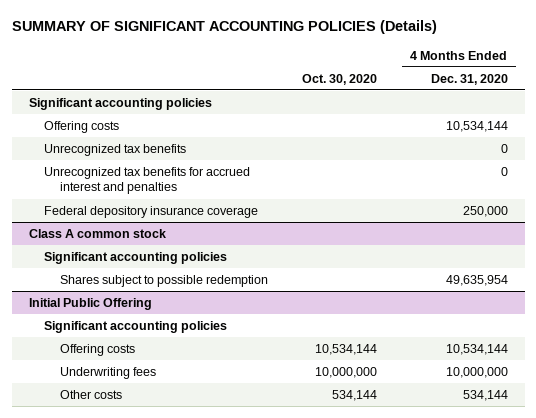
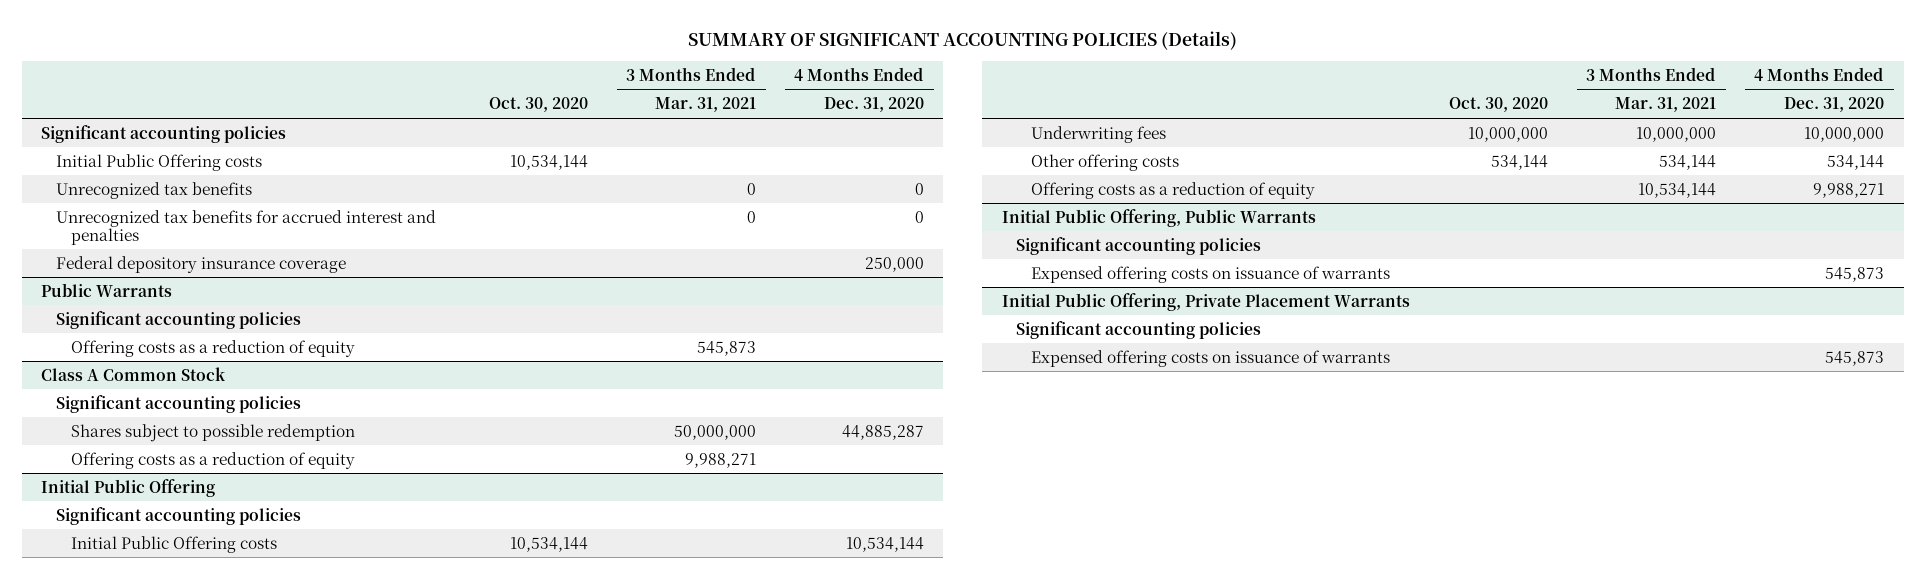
- | Oct. 30, 2020 | 4 Months Ended Dec. 31, 2020
+ | Oct. 30, 2020 | 3 Months Ended Mar. 31, 2021 | 4 Months Ended Dec. 31, 2020
- Offering costs | | 10,534,144
+ Initial Public Offering costs | 10,534,144 | |
- Class A common stock
+ Public Warrants
- Shares subject to possible redemption | | 49,635,954
+ Offering costs as a reduction of equity | | 545,873 |
+ Class A Common Stock
+ Significant accounting policies
+ Shares subject to possible redemption | | 50,000,000 | 44,885,287
+ Offering costs as a reduction of equity | | 9,988,271 |
@ Initial Public Offering
- Offering costs | 10,534,144 | 10,534,144
+ Initial Public Offering costs | 10,534,144 | | 10,534,144
- Other costs | 534,144 | 534,144
+ Other offering costs | 534,144 | 534,144 | 534,144
+ Offering costs as a reduction of equity | | 10,534,144 | 9,988,271
+ Initial Public Offering, Public Warrants
+ Significant accounting policies
+ Expensed offering costs on issuance of warrants | | | 545,873
+ Initial Public Offering, Private Placement Warrants
+ Significant accounting policies
+ Expensed offering costs on issuance of warrants | | | 545,873

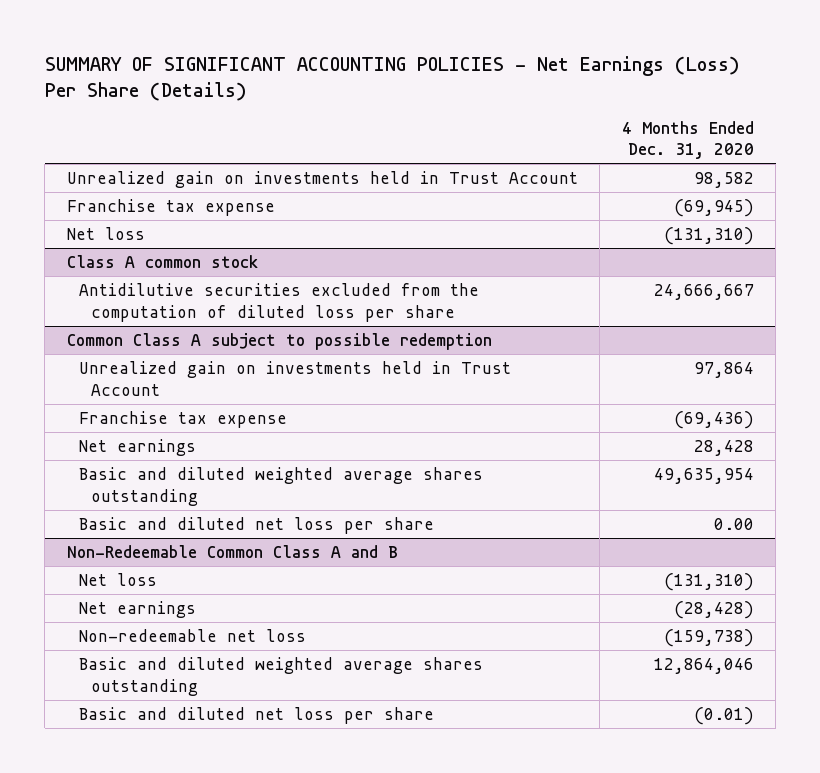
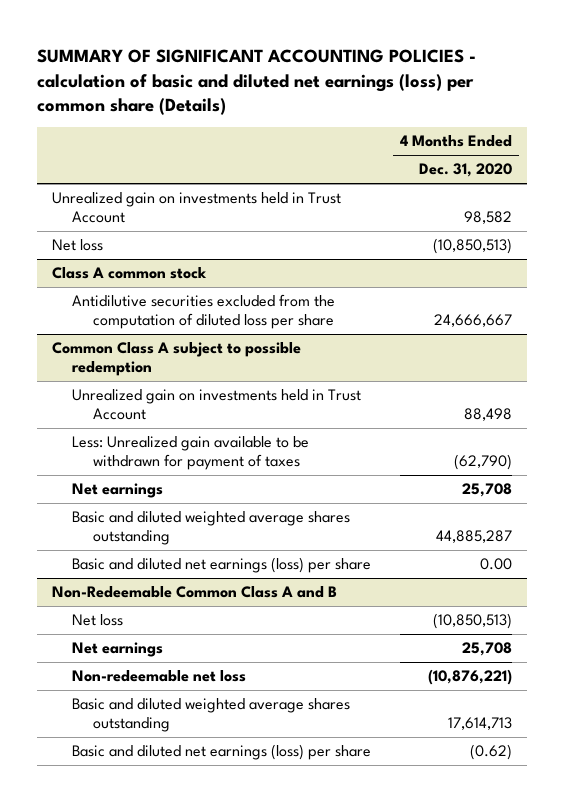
- SUMMARY OF SIGNIFICANT ACCOUNTING POLICIES - Net Earnings (Loss) Per Share (Details)
+ SUMMARY OF SIGNIFICANT ACCOUNTING POLICIES - calculation of basic and diluted net earnings (loss) per common share (Details)
- Franchise tax expense | (69,945)
- Net loss | (131,310)
+ Net loss | (10,850,513)
@ Common Class A subject to possible redemption
- Unrealized gain on investments held in Trust Account | 97,864
- Franchise tax expense | (69,436)
- Net earnings | 28,428
- Basic and diluted weighted average shares outstanding | 49,635,954
- Basic and diluted net loss per share | 0.00
+ Unrealized gain on investments held in Trust Account | 88,498
+ Less: Unrealized gain available to be withdrawn for payment of taxes | (62,790)
+ Net earnings | 25,708
+ Basic and diluted weighted average shares outstanding | 44,885,287
+ Basic and diluted net earnings (loss) per share | 0.00
@ Non-Redeemable Common Class A and B
- Net loss | (131,310)
- Net earnings | (28,428)
- Non-redeemable net loss | (159,738)
- Basic and diluted weighted average shares outstanding | 12,864,046
- Basic and diluted net loss per share | (0.01)
+ Net loss | (10,850,513)
+ Net earnings | 25,708
+ Non-redeemable net loss | (10,876,221)
+ Basic and diluted weighted average shares outstanding | 17,614,713
+ Basic and diluted net earnings (loss) per share | (0.62)

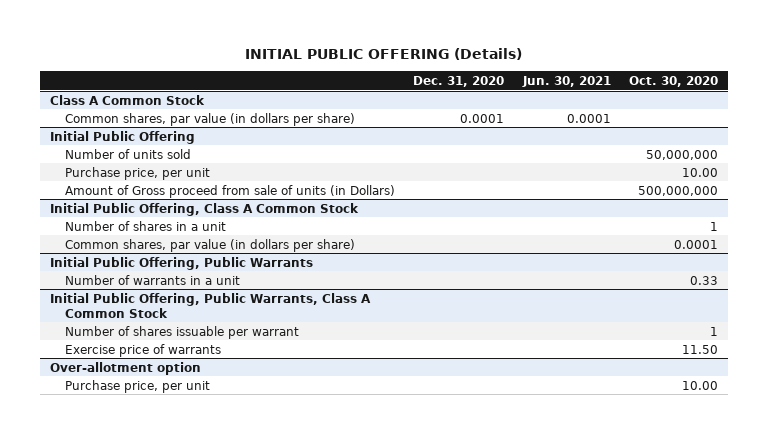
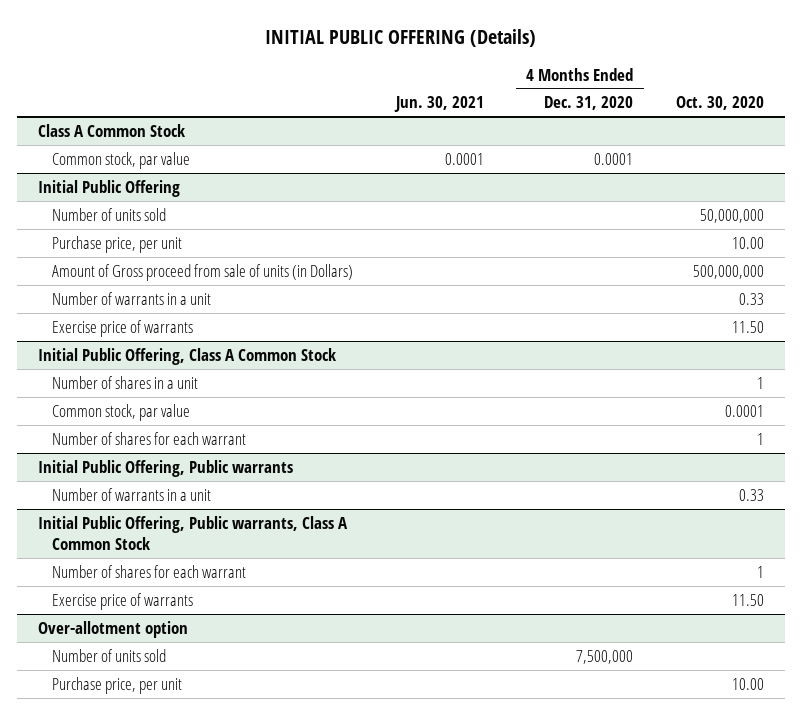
- | Dec. 31, 2020 | Jun. 30, 2021 | Oct. 30, 2020
+ | Jun. 30, 2021 | 4 Months Ended Dec. 31, 2020 | Oct. 30, 2020
@ Class A Common Stock
- Common shares, par value (in dollars per share) | 0.0001 | 0.0001 |
+ Common stock, par value | 0.0001 | 0.0001 |
@ Initial Public Offering
+ Number of warrants in a unit | | | 0.33
+ Exercise price of warrants | | | 11.50
@ Initial Public Offering, Class A Common Stock
- Common shares, par value (in dollars per share) | | | 0.0001
- Initial Public Offering, Public Warrants
@ Initial Public Offering, Class A Common Stock
+ Common stock, par value | | | 0.0001
+ Number of shares for each warrant | | | 1
+ Initial Public Offering, Public warrants
- Initial Public Offering, Public Warrants, Class A Common Stock
- Number of shares issuable per warrant | | | 1
+ Initial Public Offering, Public warrants, Class A Common Stock
+ Number of shares for each warrant | | | 1
@ Over-allotment option
+ Number of units sold | | 7,500,000 |

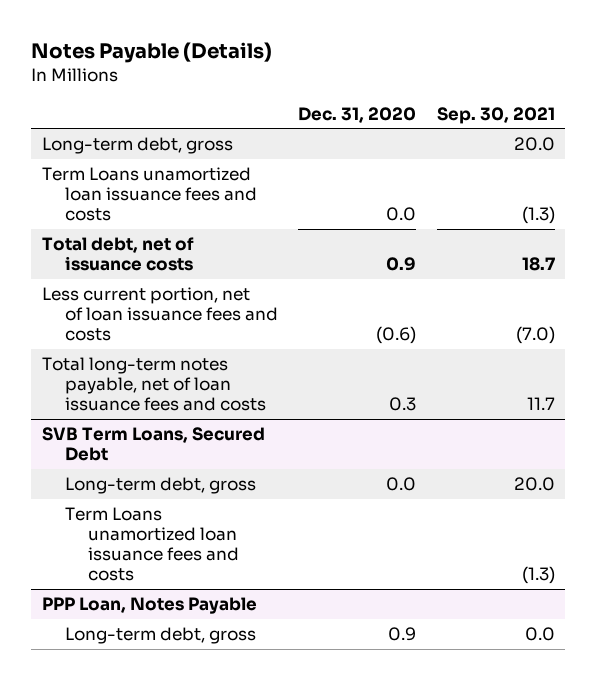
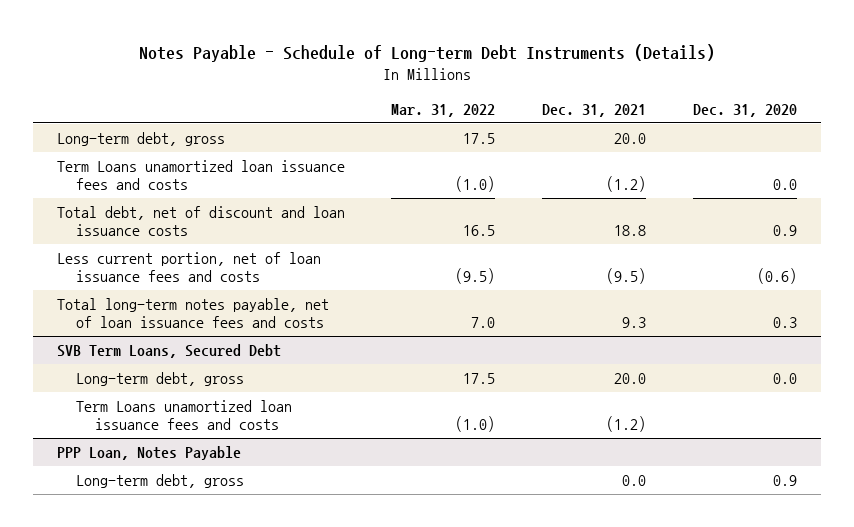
- Notes Payable (Details)
+ Notes Payable - Schedule of Long-term Debt Instruments (Details)
- | Dec. 31, 2020 | Sep. 30, 2021
+ | Mar. 31, 2022 | Dec. 31, 2021 | Dec. 31, 2020
- Total debt, net of issuance costs | 0.9 | 18.7
+ Total debt, net of discount and loan issuance costs | 16.5 | 18.8 | 0.9

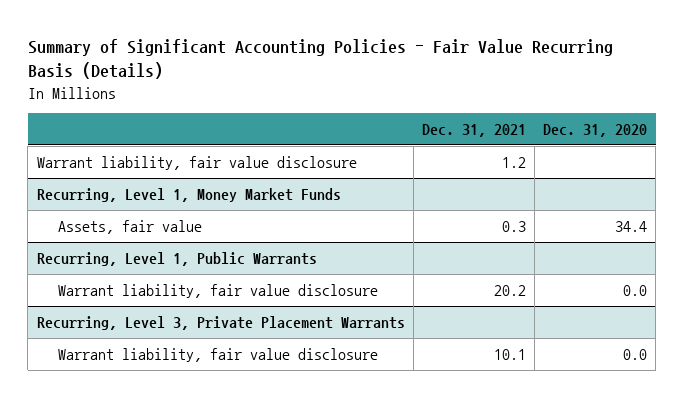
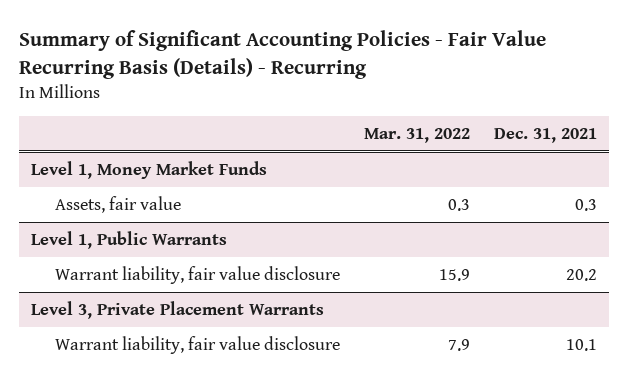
- Summary of Significant Accounting Policies - Fair Value Recurring Basis (Details)
+ Summary of Significant Accounting Policies - Fair Value Recurring Basis (Details) - Recurring
- | Dec. 31, 2021 | Dec. 31, 2020
+ | Mar. 31, 2022 | Dec. 31, 2021
- Warrant liability, fair value disclosure | 1.2 |
- Recurring, Level 1, Money Market Funds
+ Level 1, Money Market Funds
- Recurring, Level 1, Public Warrants
+ Level 1, Public Warrants
- Recurring, Level 3, Private Placement Warrants
+ Level 3, Private Placement Warrants

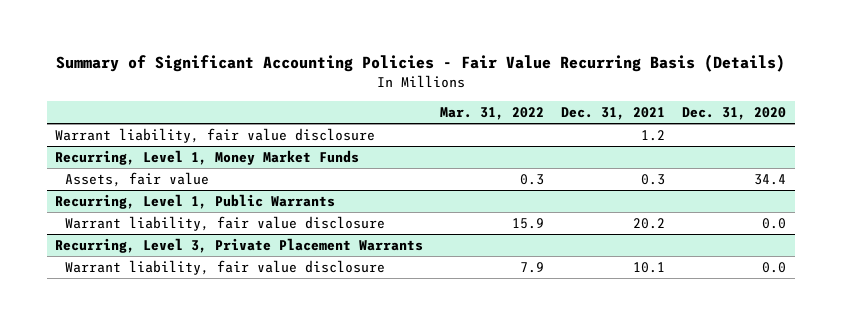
- Summary of Significant Accounting Policies - Fair Value Recurring Basis (Details) - Recurring
+ Summary of Significant Accounting Policies - Fair Value Recurring Basis (Details)
- | Mar. 31, 2022 | Dec. 31, 2021
+ | Mar. 31, 2022 | Dec. 31, 2021 | Dec. 31, 2020
- Level 1, Money Market Funds
+ Warrant liability, fair value disclosure | | 1.2 |
+ Recurring, Level 1, Money Market Funds
- Level 1, Public Warrants
+ Recurring, Level 1, Public Warrants
- Level 3, Private Placement Warrants
+ Recurring, Level 3, Private Placement Warrants

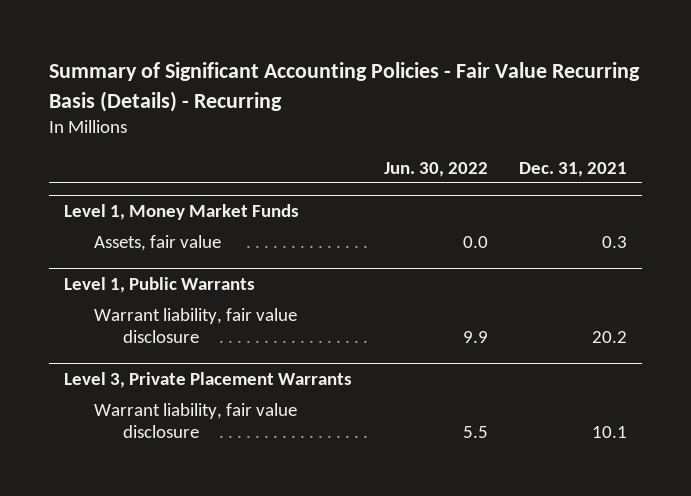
- Summary of Significant Accounting Policies - Fair Value Recurring Basis (Details)
+ Summary of Significant Accounting Policies - Fair Value Recurring Basis (Details) - Recurring
- | Mar. 31, 2022 | Dec. 31, 2021 | Dec. 31, 2020
+ | Jun. 30, 2022 | Dec. 31, 2021
- Warrant liability, fair value disclosure | | 1.2 |
- Recurring, Level 1, Money Market Funds
+ Level 1, Money Market Funds
- Recurring, Level 1, Public Warrants
+ Level 1, Public Warrants
- Recurring, Level 3, Private Placement Warrants
+ Level 3, Private Placement Warrants

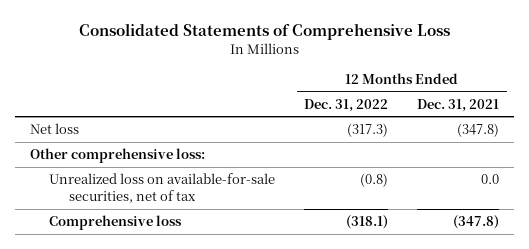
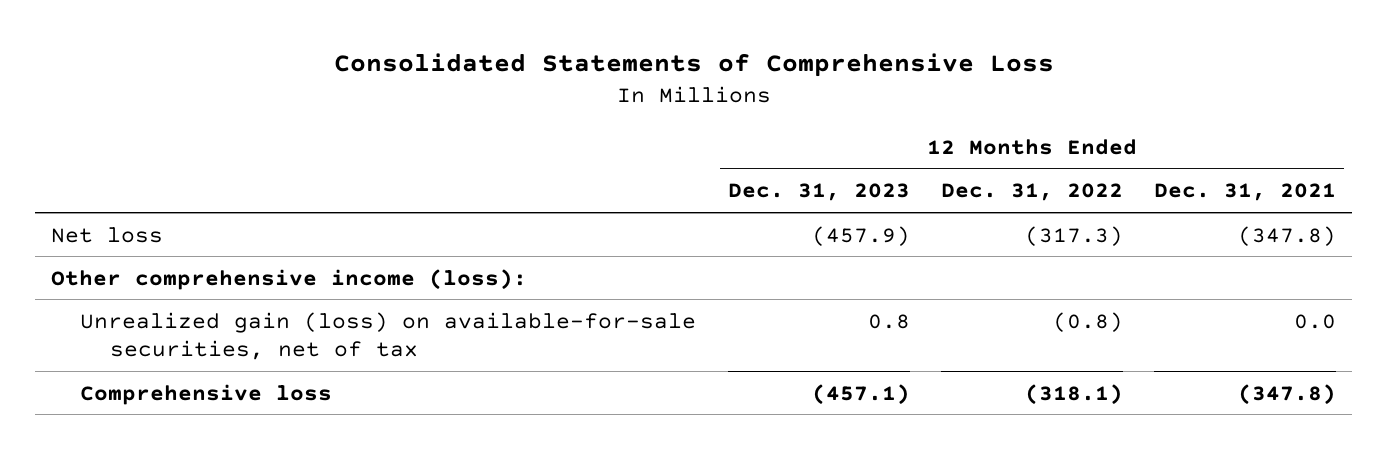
- | 12 Months Ended Dec. 31, 2022 | 12 Months Ended Dec. 31, 2021
+ | 12 Months Ended Dec. 31, 2023 | 12 Months Ended Dec. 31, 2022 | 12 Months Ended Dec. 31, 2021
- Other comprehensive loss:
- Unrealized loss on available-for-sale securities, net of tax | (0.8) | 0.0
+ Other comprehensive income (loss):
+ Unrealized gain (loss) on available-for-sale securities, net of tax | 0.8 | (0.8) | 0.0

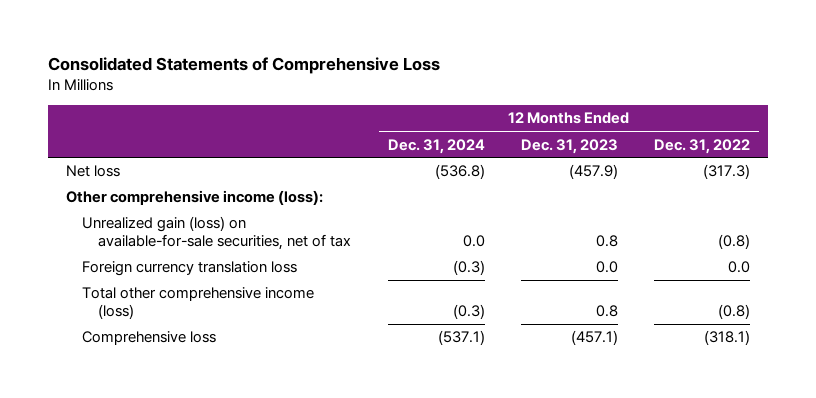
- | 12 Months Ended Dec. 31, 2023 | 12 Months Ended Dec. 31, 2022 | 12 Months Ended Dec. 31, 2021
+ | 12 Months Ended Dec. 31, 2024 | 12 Months Ended Dec. 31, 2023 | 12 Months Ended Dec. 31, 2022
+ Foreign currency translation loss | (0.3) | 0.0 | 0.0
+ Total other comprehensive income (loss) | (0.3) | 0.8 | (0.8)

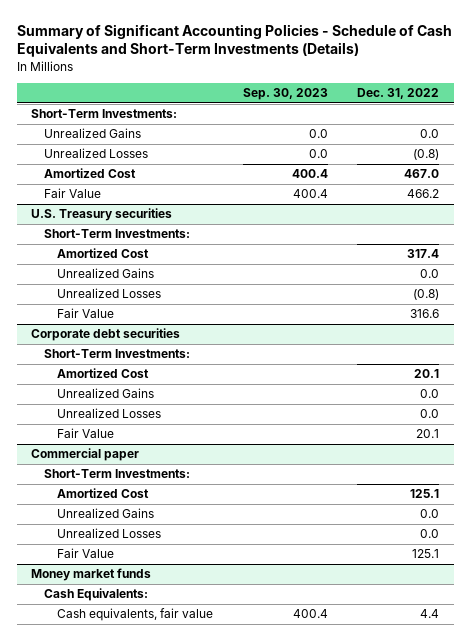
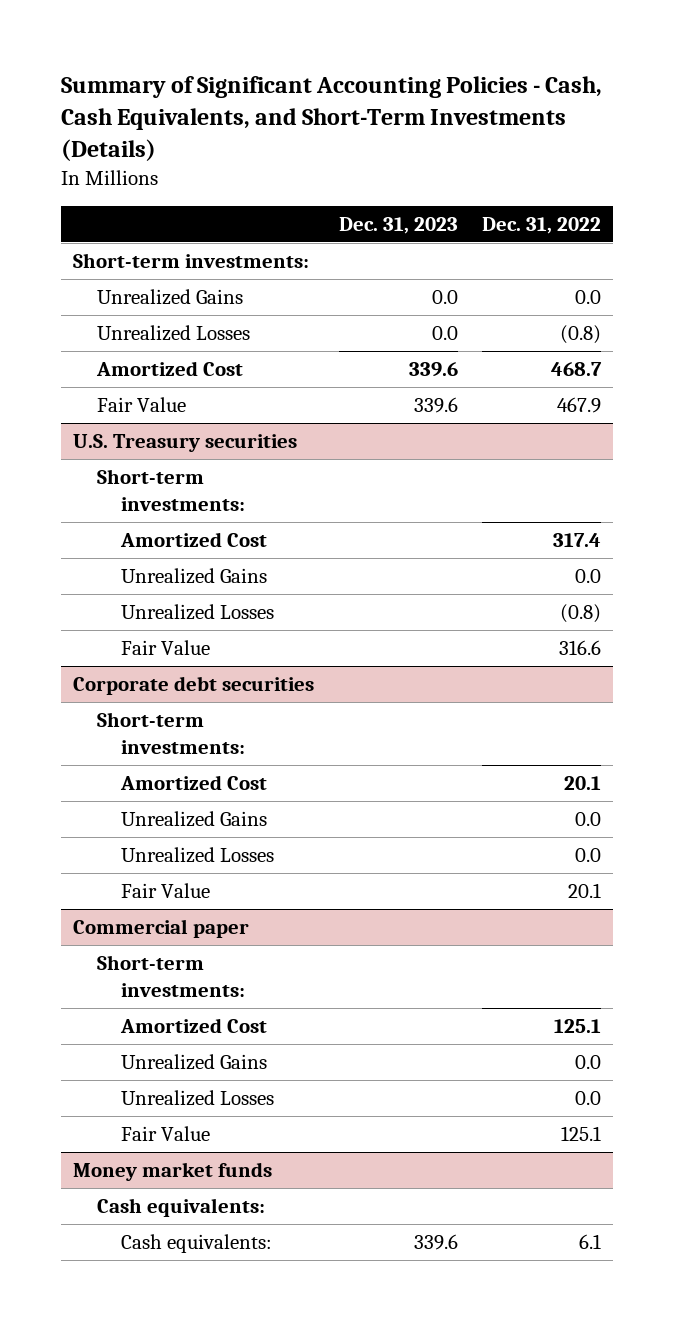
- Summary of Significant Accounting Policies - Schedule of Cash Equivalents and Short-Term Investments (Details)
+ Summary of Significant Accounting Policies - Cash, Cash Equivalents, and Short-Term Investments (Details)
- | Sep. 30, 2023 | Dec. 31, 2022
+ | Dec. 31, 2023 | Dec. 31, 2022
- Short-Term Investments:
+ Short-term investments:
- Amortized Cost | 400.4 | 467.0
- Fair Value | 400.4 | 466.2
+ Amortized Cost | 339.6 | 468.7
+ Fair Value | 339.6 | 467.9
@ U.S. Treasury securities
- Short-Term Investments:
+ Short-term investments:
@ Corporate debt securities
- Short-Term Investments:
+ Short-term investments:
@ Commercial paper
- Short-Term Investments:
+ Short-term investments:
@ Money market funds
- Cash Equivalents:
- Cash equivalents, fair value | 400.4 | 4.4
+ Cash equivalents:
+ Cash equivalents: | 339.6 | 6.1

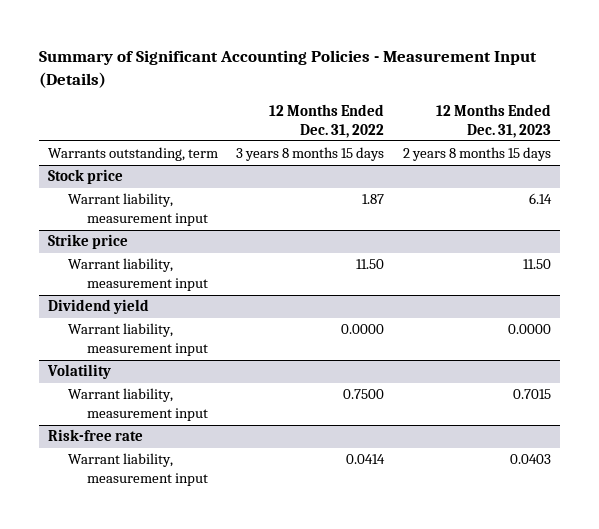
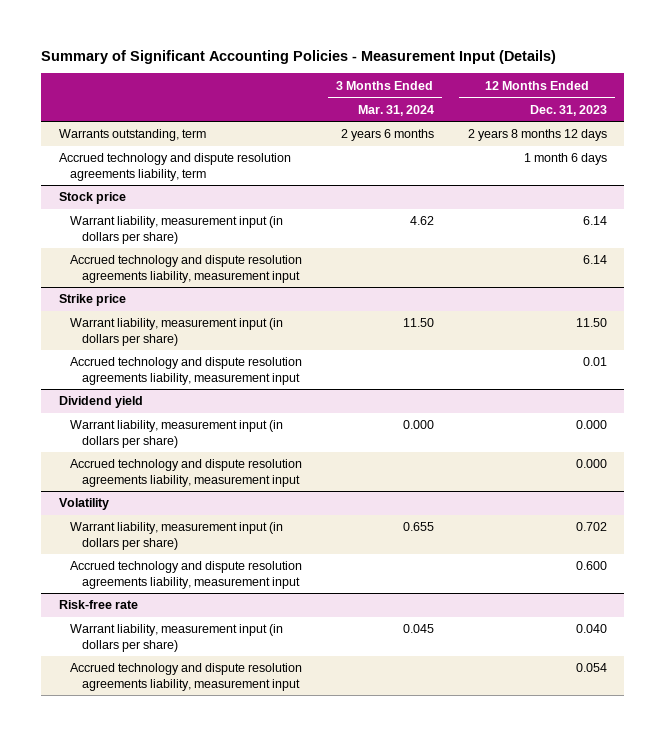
- | 12 Months Ended Dec. 31, 2022 | 12 Months Ended Dec. 31, 2023
+ | 3 Months Ended Mar. 31, 2024 | 12 Months Ended Dec. 31, 2023
- Warrants outstanding, term | 3 years 8 months 15 days | 2 years 8 months 15 days
+ Warrants outstanding, term | 2 years 6 months | 2 years 8 months 12 days
+ Accrued technology and dispute resolution agreements liability, term | | 1 month 6 days
@ Stock price
- Warrant liability, measurement input | 1.87 | 6.14
+ Warrant liability, measurement input (in dollars per share) | 4.62 | 6.14
+ Accrued technology and dispute resolution agreements liability, measurement input | | 6.14
@ Strike price
- Warrant liability, measurement input | 11.50 | 11.50
+ Warrant liability, measurement input (in dollars per share) | 11.50 | 11.50
+ Accrued technology and dispute resolution agreements liability, measurement input | | 0.01
@ Dividend yield
- Warrant liability, measurement input | 0.0000 | 0.0000
+ Warrant liability, measurement input (in dollars per share) | 0.000 | 0.000
+ Accrued technology and dispute resolution agreements liability, measurement input | | 0.000
@ Volatility
- Warrant liability, measurement input | 0.7500 | 0.7015
+ Warrant liability, measurement input (in dollars per share) | 0.655 | 0.702
+ Accrued technology and dispute resolution agreements liability, measurement input | | 0.600
@ Risk-free rate
- Warrant liability, measurement input | 0.0414 | 0.0403
+ Warrant liability, measurement input (in dollars per share) | 0.045 | 0.040
+ Accrued technology and dispute resolution agreements liability, measurement input | | 0.054

